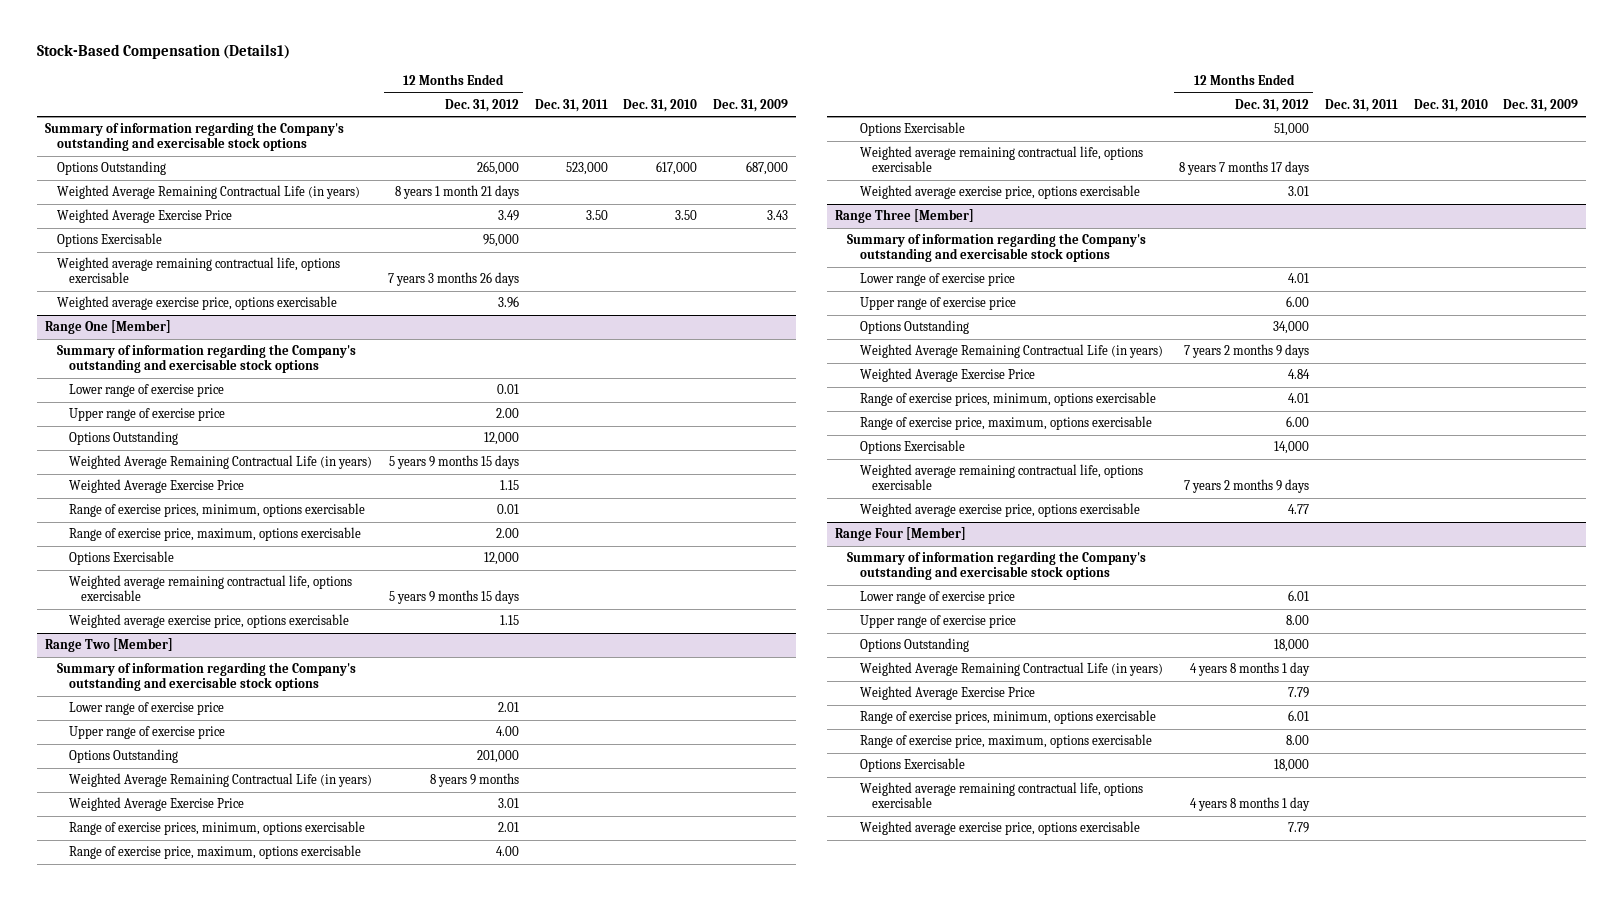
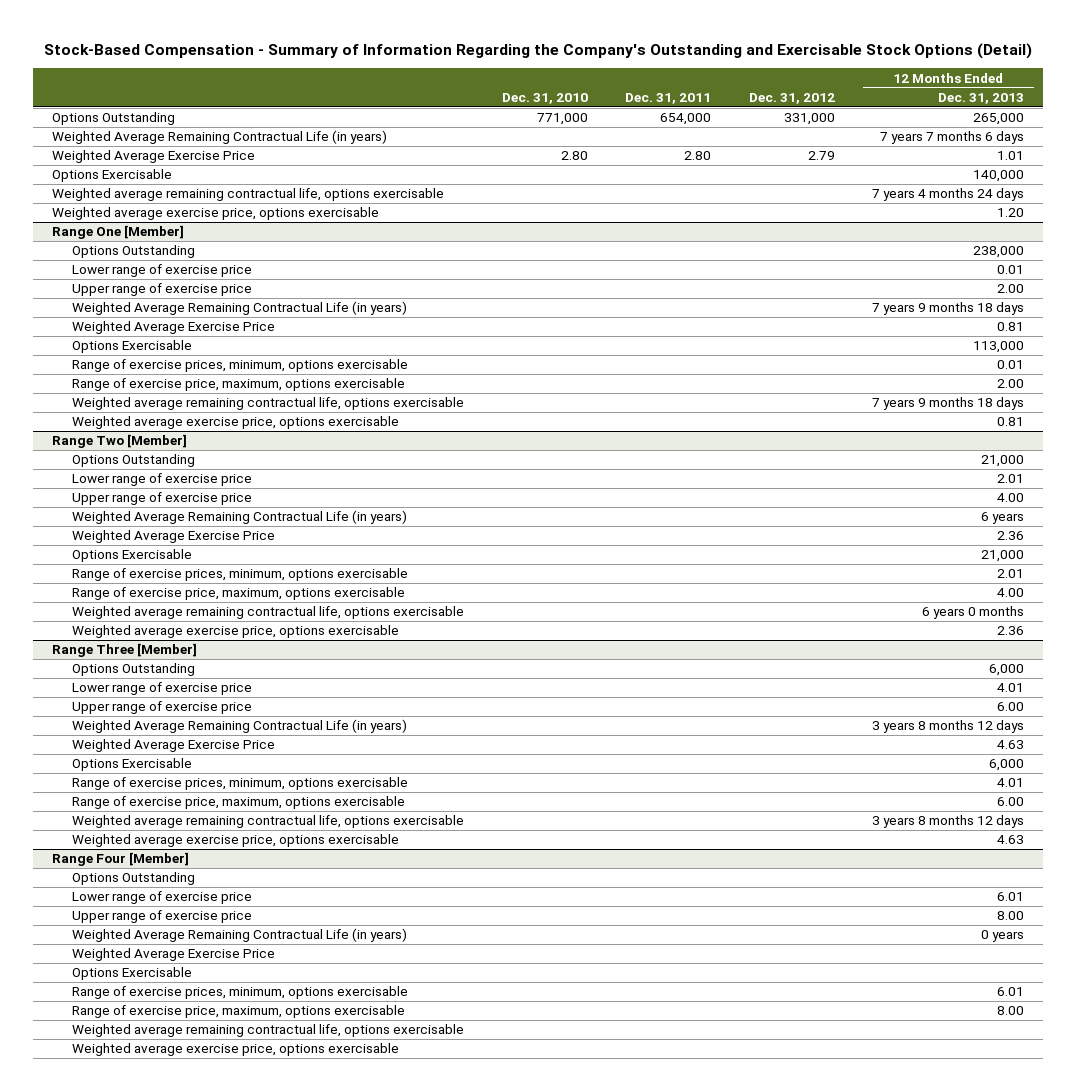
- Stock-Based Compensation (Details1)
+ Stock-Based Compensation - Summary of Information Regarding the Company's Outstanding and Exercisable Stock Options (Detail)
- | 12 Months Ended Dec. 31, 2012 | Dec. 31, 2011 | Dec. 31, 2010 | Dec. 31, 2009
+ | Dec. 31, 2010 | Dec. 31, 2011 | Dec. 31, 2012 | 12 Months Ended Dec. 31, 2013
- Summary of information regarding the Company's outstanding and exercisable stock options
- Options Outstanding | 265,000 | 523,000 | 617,000 | 687,000
+ Options Outstanding | 771,000 | 654,000 | 331,000 | 265,000
- Weighted Average Exercise Price | 3.49 | 3.50 | 3.50 | 3.43
+ Weighted Average Exercise Price | 2.80 | 2.80 | 2.79 | 1.01
@ Range One [Member]
- Summary of information regarding the Company's outstanding and exercisable stock options
moved up: Options Outstanding | | | | 238,000
moved up: Options Exercisable | | | | 113,000
@ Range Two [Member]
- Summary of information regarding the Company's outstanding and exercisable stock options
moved up: Options Outstanding | | | | 21,000
moved up: Options Exercisable | | | | 21,000
@ Range Three [Member]
- Summary of information regarding the Company's outstanding and exercisable stock options
moved up: Options Outstanding | | | | 6,000
moved up: Options Exercisable | | | | 6,000
@ Range Four [Member]
- Summary of information regarding the Company's outstanding and exercisable stock options
moved up: Options Outstanding
moved up: Options Exercisable

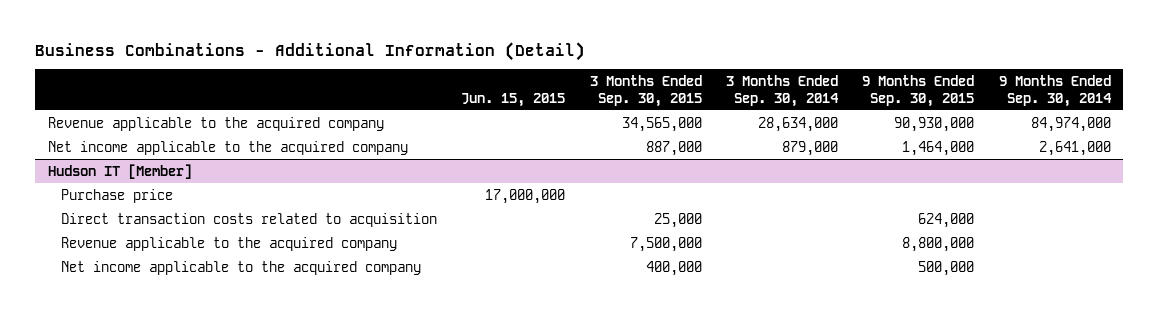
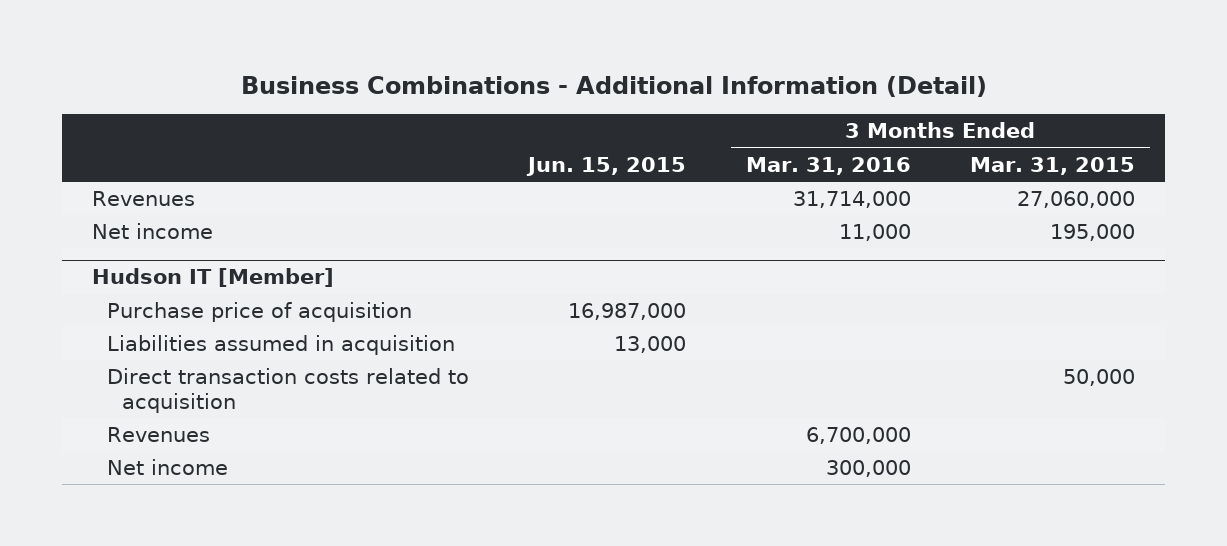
- | Jun. 15, 2015 | 3 Months Ended Sep. 30, 2015 | 3 Months Ended Sep. 30, 2014 | 9 Months Ended Sep. 30, 2015 | 9 Months Ended Sep. 30, 2014
+ | Jun. 15, 2015 | 3 Months Ended Mar. 31, 2016 | 3 Months Ended Mar. 31, 2015
- Revenue applicable to the acquired company | | 34,565,000 | 28,634,000 | 90,930,000 | 84,974,000
- Net income applicable to the acquired company | | 887,000 | 879,000 | 1,464,000 | 2,641,000
+ Revenues | | 31,714,000 | 27,060,000
+ Net income | | 11,000 | 195,000
@ Hudson IT [Member]
- Purchase price | 17,000,000 | | | |
+ Purchase price of acquisition | 16,987,000 | |
+ Liabilities assumed in acquisition | 13,000 | |
- Revenue applicable to the acquired company | | 7,500,000 | | 8,800,000 |
- Net income applicable to the acquired company | | 400,000 | | 500,000 |
+ Revenues | | 6,700,000 |
+ Net income | | 300,000 |

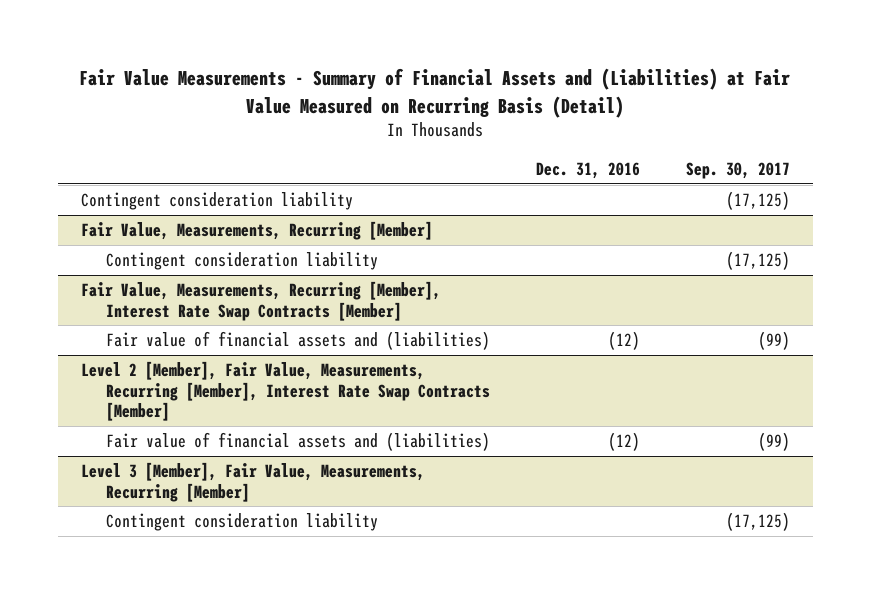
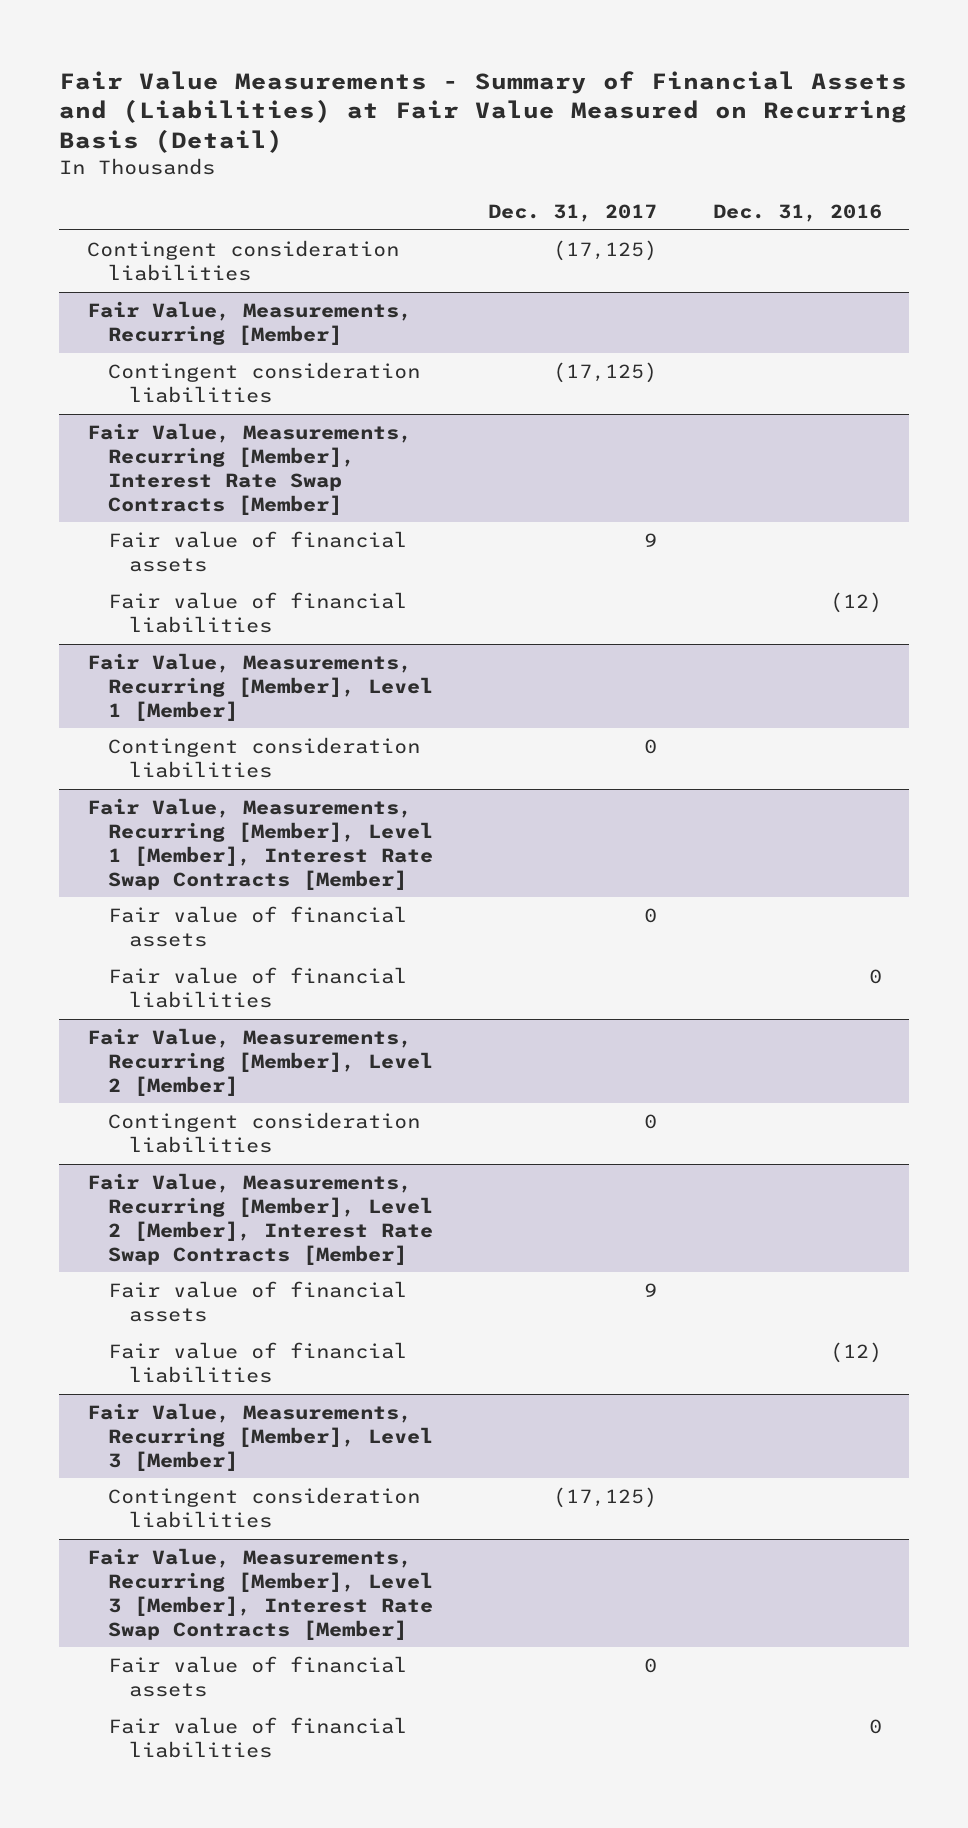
- | Dec. 31, 2016 | Sep. 30, 2017
+ | Dec. 31, 2017 | Dec. 31, 2016
- Contingent consideration liability | | (17,125)
+ Contingent consideration liabilities | (17,125) |
@ Fair Value, Measurements, Recurring [Member]
- Contingent consideration liability | | (17,125)
+ Contingent consideration liabilities | (17,125) |
@ Fair Value, Measurements, Recurring [Member], Interest Rate Swap Contracts [Member]
- Fair value of financial assets and (liabilities) | (12) | (99)
- Level 2 [Member], Fair Value, Measurements, Recurring [Member], Interest Rate Swap Contracts [Member]
- Fair value of financial assets and (liabilities) | (12) | (99)
- Level 3 [Member], Fair Value, Measurements, Recurring [Member]
- Contingent consideration liability | | (17,125)
@ Fair Value, Measurements, Recurring [Member], Interest Rate Swap Contracts [Member]
+ Fair value of financial assets | 9 |
+ Fair value of financial liabilities | | (12)
+ Fair Value, Measurements, Recurring [Member], Level 1 [Member]
+ Contingent consideration liabilities | 0 |
+ Fair Value, Measurements, Recurring [Member], Level 1 [Member], Interest Rate Swap Contracts [Member]
+ Fair value of financial assets | 0 |
+ Fair value of financial liabilities | | 0
+ Fair Value, Measurements, Recurring [Member], Level 2 [Member]
+ Contingent consideration liabilities | 0 |
+ Fair Value, Measurements, Recurring [Member], Level 2 [Member], Interest Rate Swap Contracts [Member]
+ Fair value of financial assets | 9 |
+ Fair value of financial liabilities | | (12)
+ Fair Value, Measurements, Recurring [Member], Level 3 [Member]
+ Contingent consideration liabilities | (17,125) |
+ Fair Value, Measurements, Recurring [Member], Level 3 [Member], Interest Rate Swap Contracts [Member]
+ Fair value of financial assets | 0 |
+ Fair value of financial liabilities | | 0

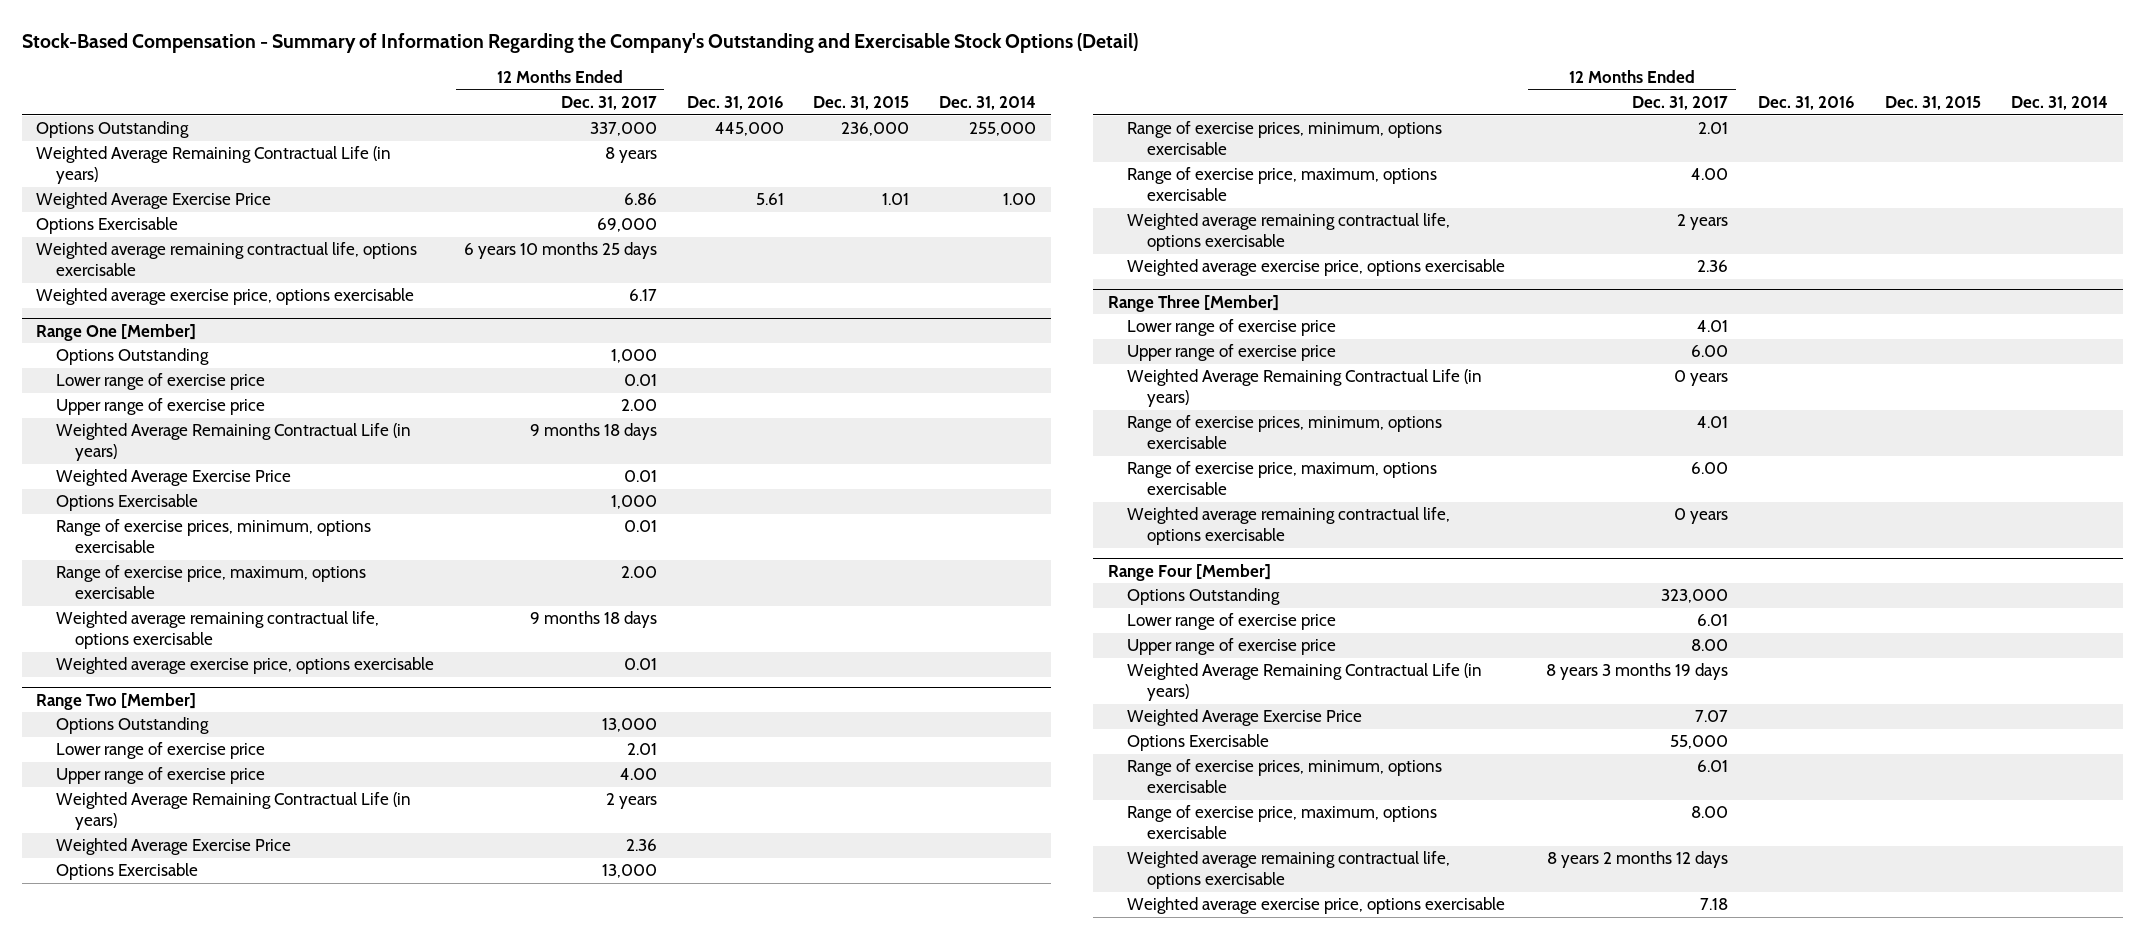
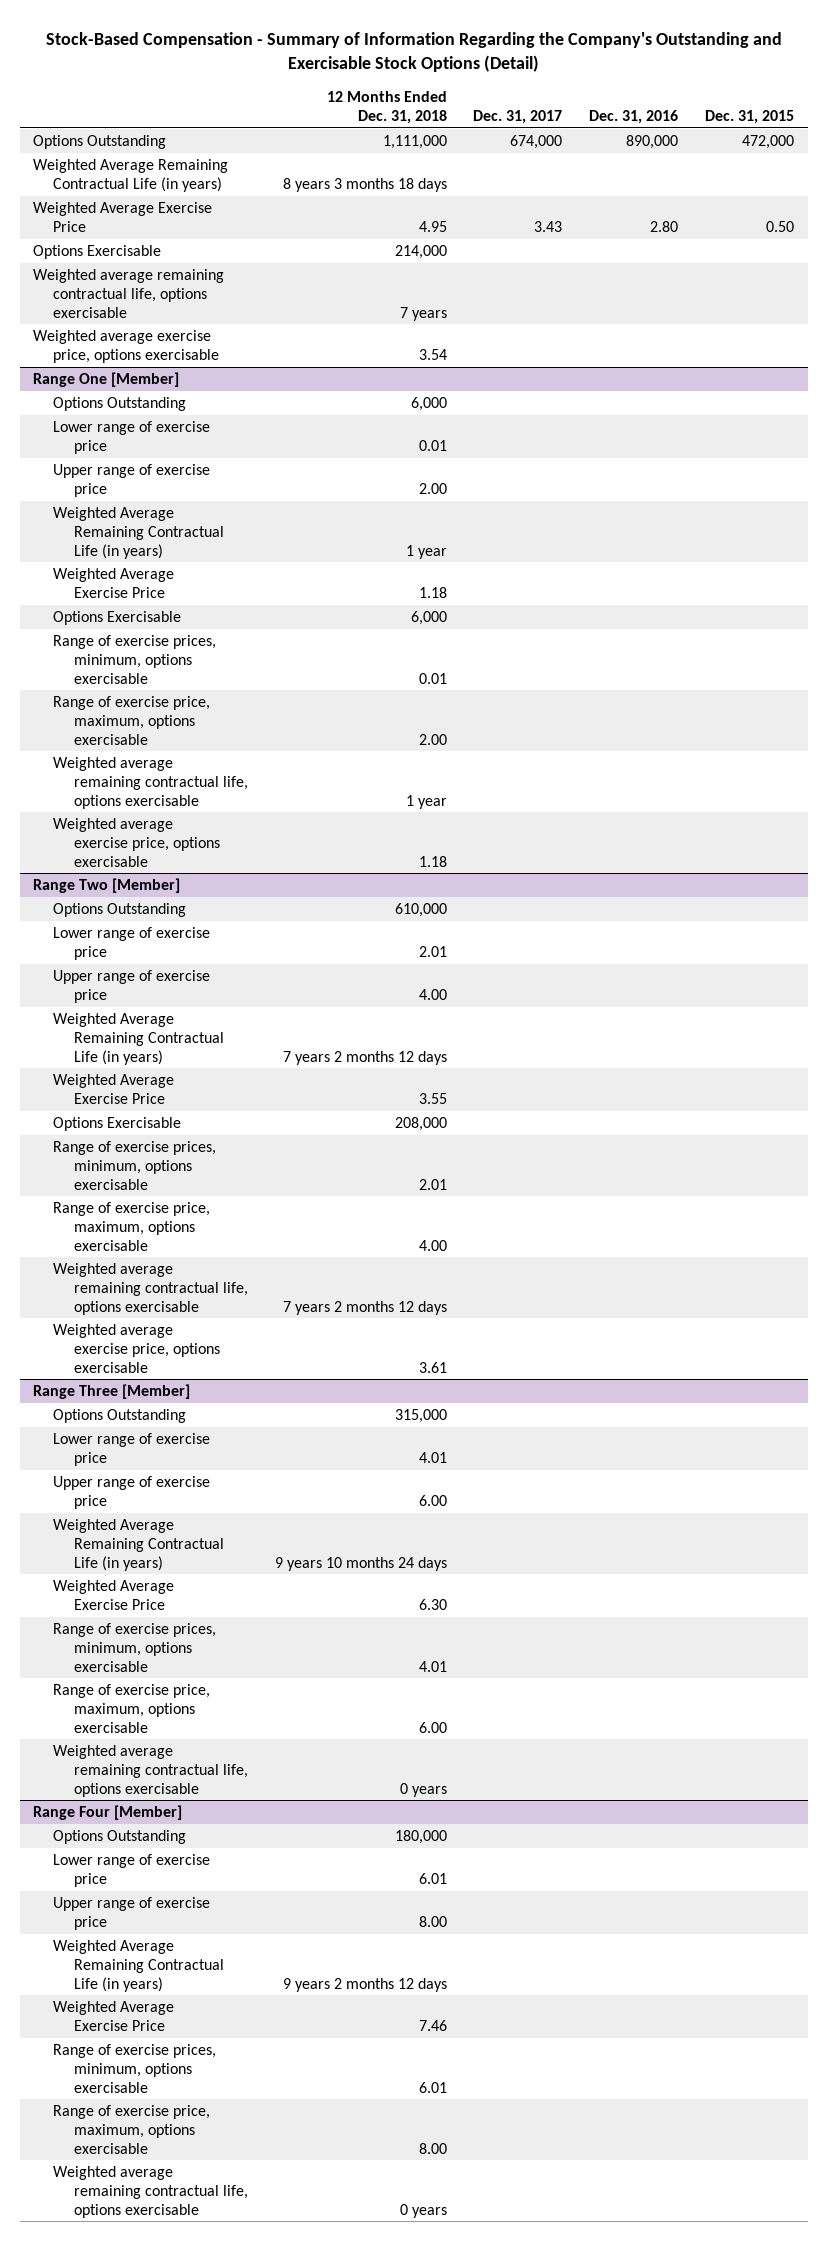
- | 12 Months Ended Dec. 31, 2017 | Dec. 31, 2016 | Dec. 31, 2015 | Dec. 31, 2014
+ | 12 Months Ended Dec. 31, 2018 | Dec. 31, 2017 | Dec. 31, 2016 | Dec. 31, 2015
- Options Outstanding | 337,000 | 445,000 | 236,000 | 255,000
+ Options Outstanding | 1,111,000 | 674,000 | 890,000 | 472,000
- Weighted Average Exercise Price | 6.86 | 5.61 | 1.01 | 1.00
+ Weighted Average Exercise Price | 4.95 | 3.43 | 2.80 | 0.50
@ Range Three [Member]
+ Options Outstanding | 315,000 | | |
+ Weighted Average Exercise Price | 6.30 | | |
@ Range Four [Member]
- Options Exercisable | 55,000 | | |
- Weighted average exercise price, options exercisable | 7.18 | | |

